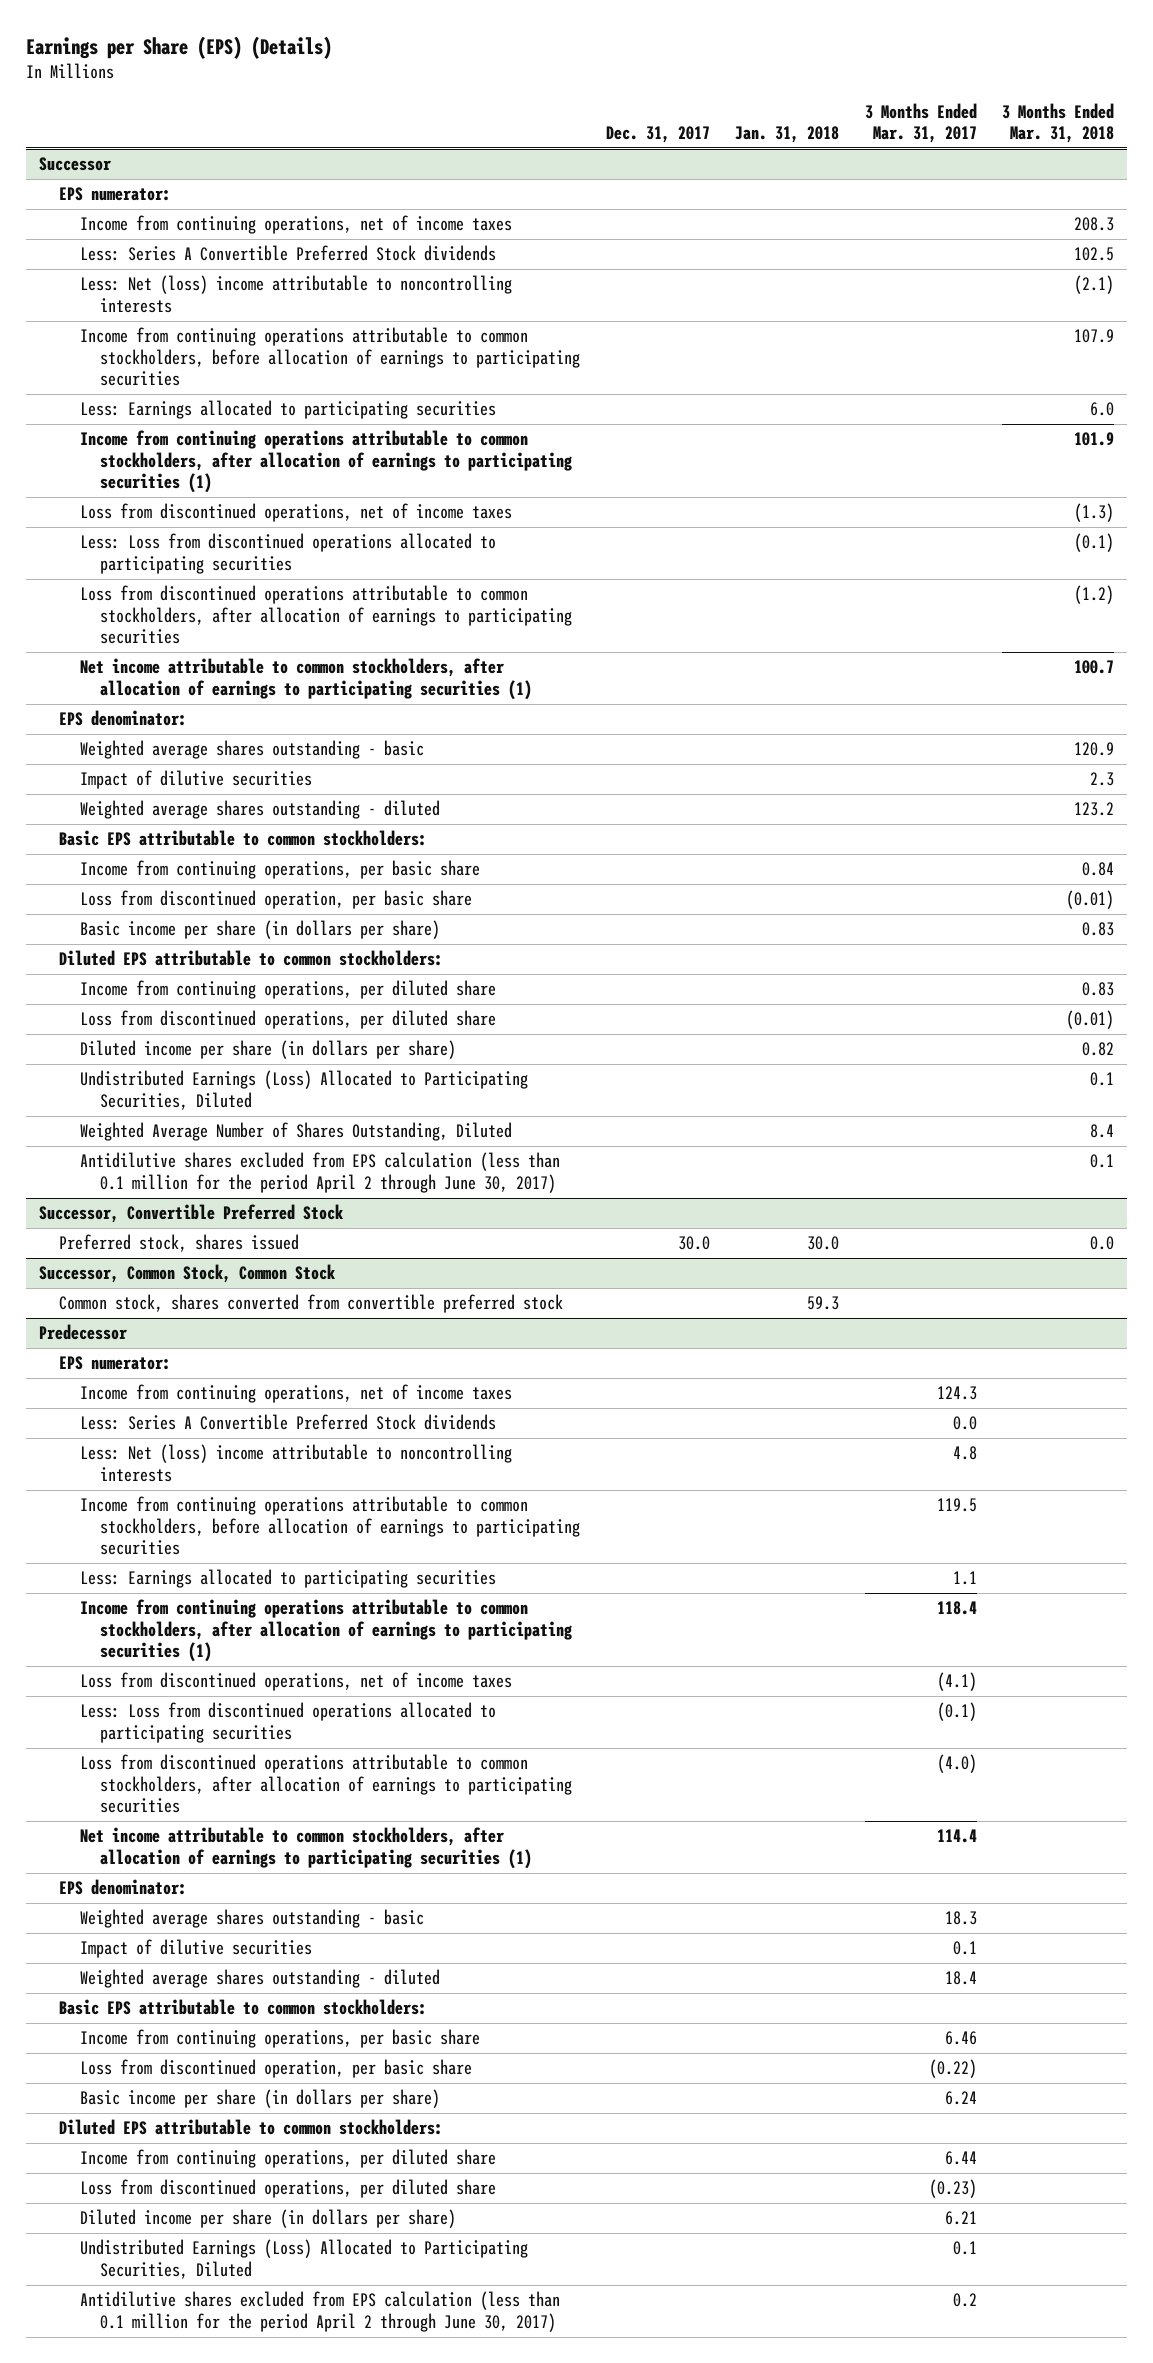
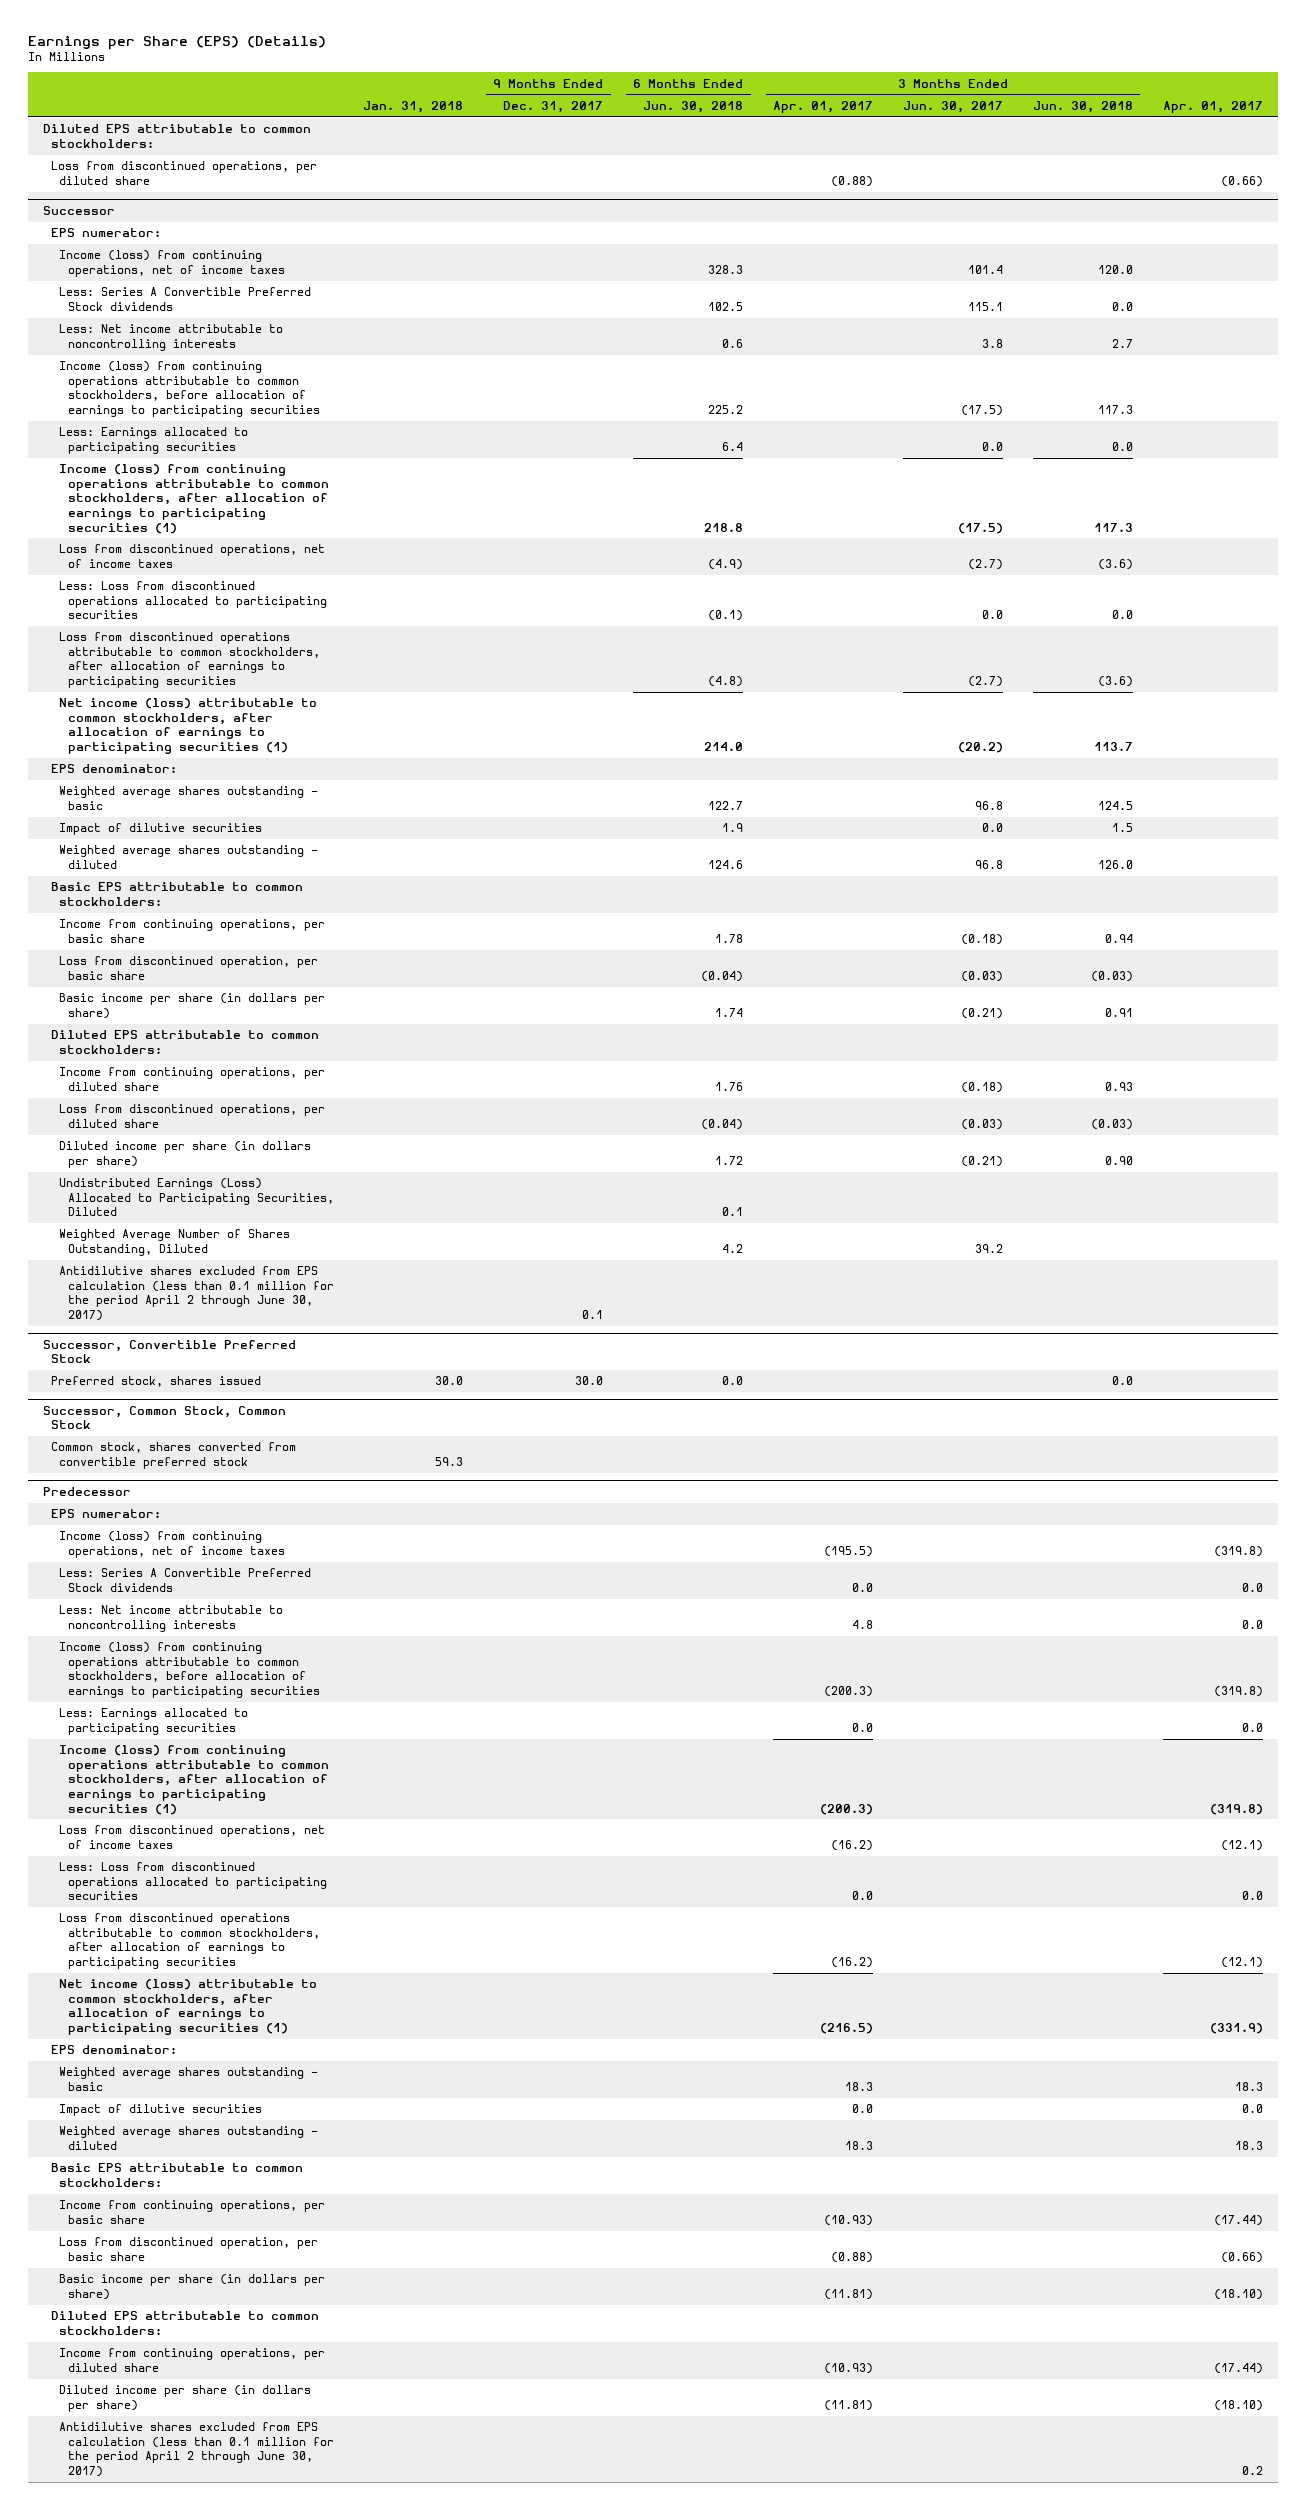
- | Dec. 31, 2017 | Jan. 31, 2018 | 3 Months Ended Mar. 31, 2017 | 3 Months Ended Mar. 31, 2018
+ | Jan. 31, 2018 | 9 Months Ended Dec. 31, 2017 | 6 Months Ended Jun. 30, 2018 | 3 Months Ended Apr. 01, 2017 | 3 Months Ended Jun. 30, 2017 | 3 Months Ended Jun. 30, 2018 | Apr. 01, 2017
+ Diluted EPS attributable to common stockholders:
+ Loss from discontinued operations, per diluted share | | | | (0.88) | | | (0.66)
@ Successor
- Income from continuing operations, net of income taxes | | | | 208.3
+ Income (loss) from continuing operations, net of income taxes | | | 328.3 | | 101.4 | 120.0 |
- Less: Net (loss) income attributable to noncontrolling interests | | | | (2.1)
- Income from continuing operations attributable to common stockholders, before allocation of earnings to participating securities | | | | 107.9
+ Less: Net income attributable to noncontrolling interests | | | 0.6 | | 3.8 | 2.7 |
+ Income (loss) from continuing operations attributable to common stockholders, before allocation of earnings to participating securities | | | 225.2 | | (17.5) | 117.3 |
- Income from continuing operations attributable to common stockholders, after allocation of earnings to participating securities (1) | | | | 101.9
+ Income (loss) from continuing operations attributable to common stockholders, after allocation of earnings to participating securities (1) | | | 218.8 | | (17.5) | 117.3 |
- Net income attributable to common stockholders, after allocation of earnings to participating securities (1) | | | | 100.7
+ Net income (loss) attributable to common stockholders, after allocation of earnings to participating securities (1) | | | 214.0 | | (20.2) | 113.7 |
@ Predecessor
- Income from continuing operations, net of income taxes | | | 124.3 |
+ Income (loss) from continuing operations, net of income taxes | | | | (195.5) | | | (319.8)
- Less: Net (loss) income attributable to noncontrolling interests | | | 4.8 |
- Income from continuing operations attributable to common stockholders, before allocation of earnings to participating securities | | | 119.5 |
+ Less: Net income attributable to noncontrolling interests | | | | 4.8 | | | 0.0
+ Income (loss) from continuing operations attributable to common stockholders, before allocation of earnings to participating securities | | | | (200.3) | | | (319.8)
- Income from continuing operations attributable to common stockholders, after allocation of earnings to participating securities (1) | | | 118.4 |
+ Income (loss) from continuing operations attributable to common stockholders, after allocation of earnings to participating securities (1) | | | | (200.3) | | | (319.8)
- Net income attributable to common stockholders, after allocation of earnings to participating securities (1) | | | 114.4 |
+ Net income (loss) attributable to common stockholders, after allocation of earnings to participating securities (1) | | | | (216.5) | | | (331.9)
- Loss from discontinued operations, per diluted share | | | (0.23) |
- Undistributed Earnings (Loss) Allocated to Participating Securities, Diluted | | | 0.1 |

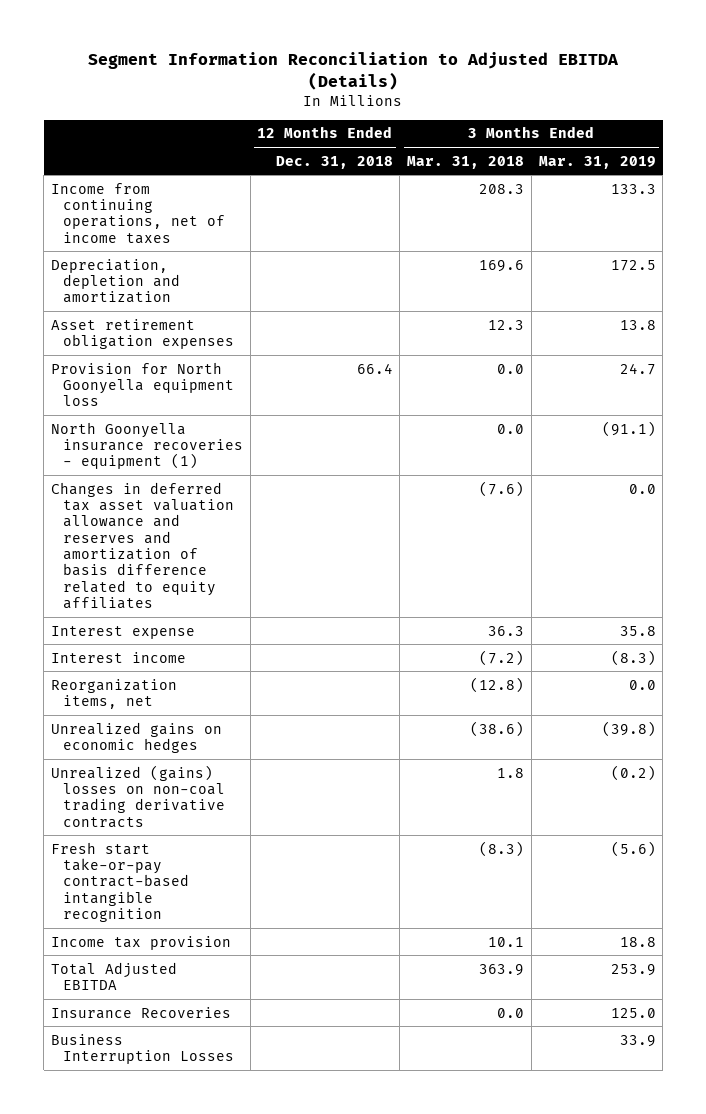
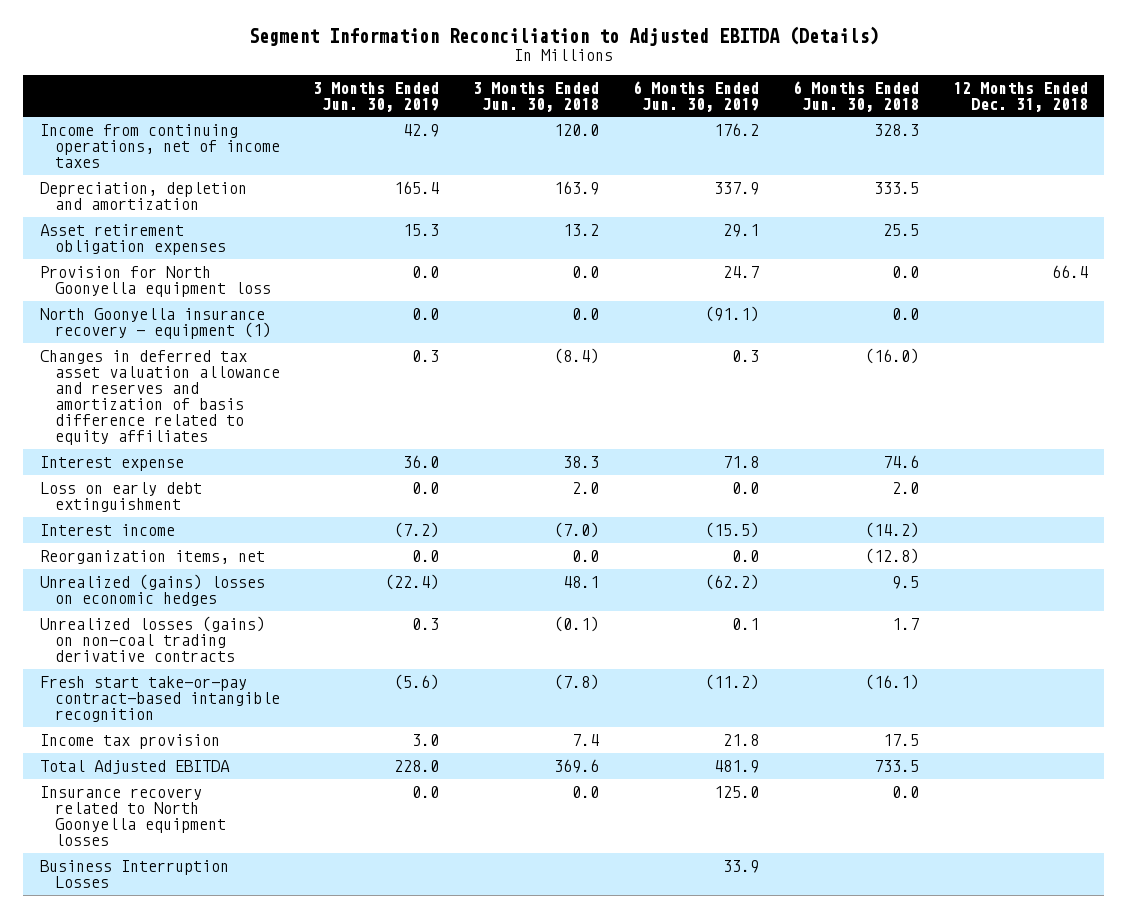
- | 12 Months Ended Dec. 31, 2018 | 3 Months Ended Mar. 31, 2018 | 3 Months Ended Mar. 31, 2019
+ | 3 Months Ended Jun. 30, 2019 | 3 Months Ended Jun. 30, 2018 | 6 Months Ended Jun. 30, 2019 | 6 Months Ended Jun. 30, 2018 | 12 Months Ended Dec. 31, 2018
- North Goonyella insurance recoveries - equipment (1) | | 0.0 | (91.1)
+ North Goonyella insurance recovery - equipment (1) | 0.0 | 0.0 | (91.1) | 0.0 |
+ Loss on early debt extinguishment | 0.0 | 2.0 | 0.0 | 2.0 |
- Unrealized gains on economic hedges | | (38.6) | (39.8)
- Unrealized (gains) losses on non-coal trading derivative contracts | | 1.8 | (0.2)
+ Unrealized (gains) losses on economic hedges | (22.4) | 48.1 | (62.2) | 9.5 |
+ Unrealized losses (gains) on non-coal trading derivative contracts | 0.3 | (0.1) | 0.1 | 1.7 |
- Insurance Recoveries | | 0.0 | 125.0
+ Insurance recovery related to North Goonyella equipment losses | 0.0 | 0.0 | 125.0 | 0.0 |

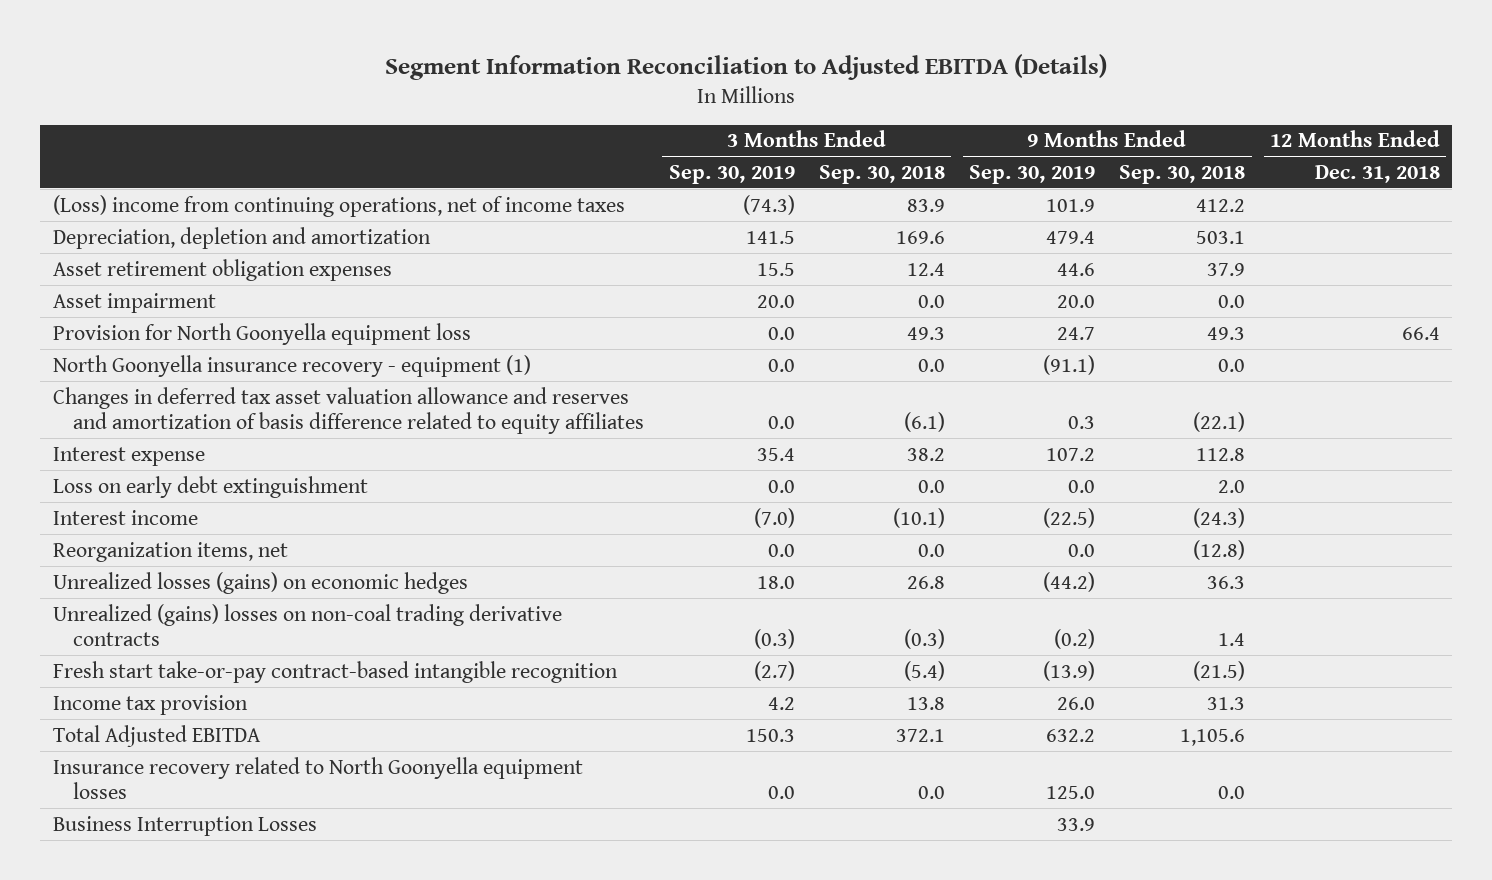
- | 3 Months Ended Jun. 30, 2019 | 3 Months Ended Jun. 30, 2018 | 6 Months Ended Jun. 30, 2019 | 6 Months Ended Jun. 30, 2018 | 12 Months Ended Dec. 31, 2018
+ | 3 Months Ended Sep. 30, 2019 | 3 Months Ended Sep. 30, 2018 | 9 Months Ended Sep. 30, 2019 | 9 Months Ended Sep. 30, 2018 | 12 Months Ended Dec. 31, 2018
- Income from continuing operations, net of income taxes | 42.9 | 120.0 | 176.2 | 328.3 |
+ (Loss) income from continuing operations, net of income taxes | (74.3) | 83.9 | 101.9 | 412.2 |
+ Asset impairment | 20.0 | 0.0 | 20.0 | 0.0 |
- Unrealized (gains) losses on economic hedges | (22.4) | 48.1 | (62.2) | 9.5 |
- Unrealized losses (gains) on non-coal trading derivative contracts | 0.3 | (0.1) | 0.1 | 1.7 |
+ Unrealized losses (gains) on economic hedges | 18.0 | 26.8 | (44.2) | 36.3 |
+ Unrealized (gains) losses on non-coal trading derivative contracts | (0.3) | (0.3) | (0.2) | 1.4 |

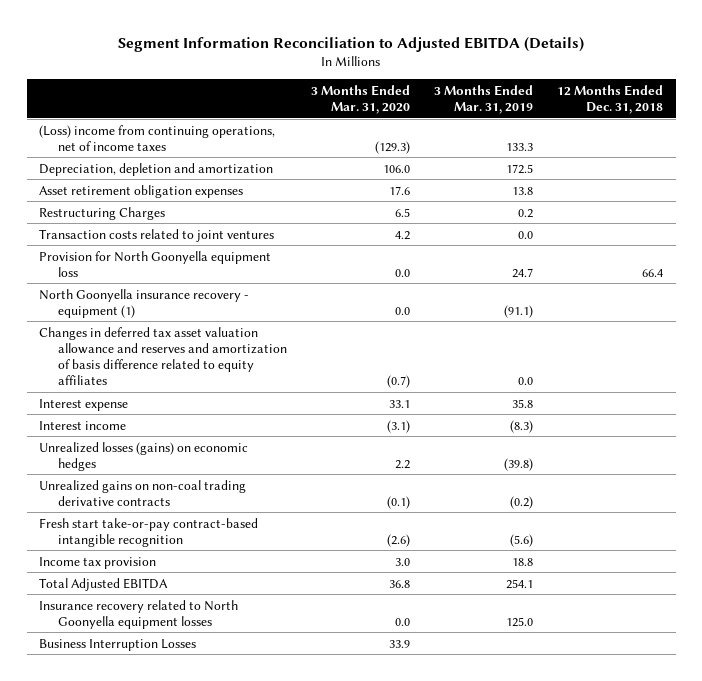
- | 3 Months Ended Sep. 30, 2019 | 3 Months Ended Sep. 30, 2018 | 9 Months Ended Sep. 30, 2019 | 9 Months Ended Sep. 30, 2018 | 12 Months Ended Dec. 31, 2018
+ | 3 Months Ended Mar. 31, 2020 | 3 Months Ended Mar. 31, 2019 | 12 Months Ended Dec. 31, 2018
- Asset impairment | 20.0 | 0.0 | 20.0 | 0.0 |
+ Restructuring Charges | 6.5 | 0.2 |
+ Transaction costs related to joint ventures | 4.2 | 0.0 |
- Loss on early debt extinguishment | 0.0 | 0.0 | 0.0 | 2.0 |
- Reorganization items, net | 0.0 | 0.0 | 0.0 | (12.8) |
- Unrealized (gains) losses on non-coal trading derivative contracts | (0.3) | (0.3) | (0.2) | 1.4 |
+ Unrealized gains on non-coal trading derivative contracts | (0.1) | (0.2) |

